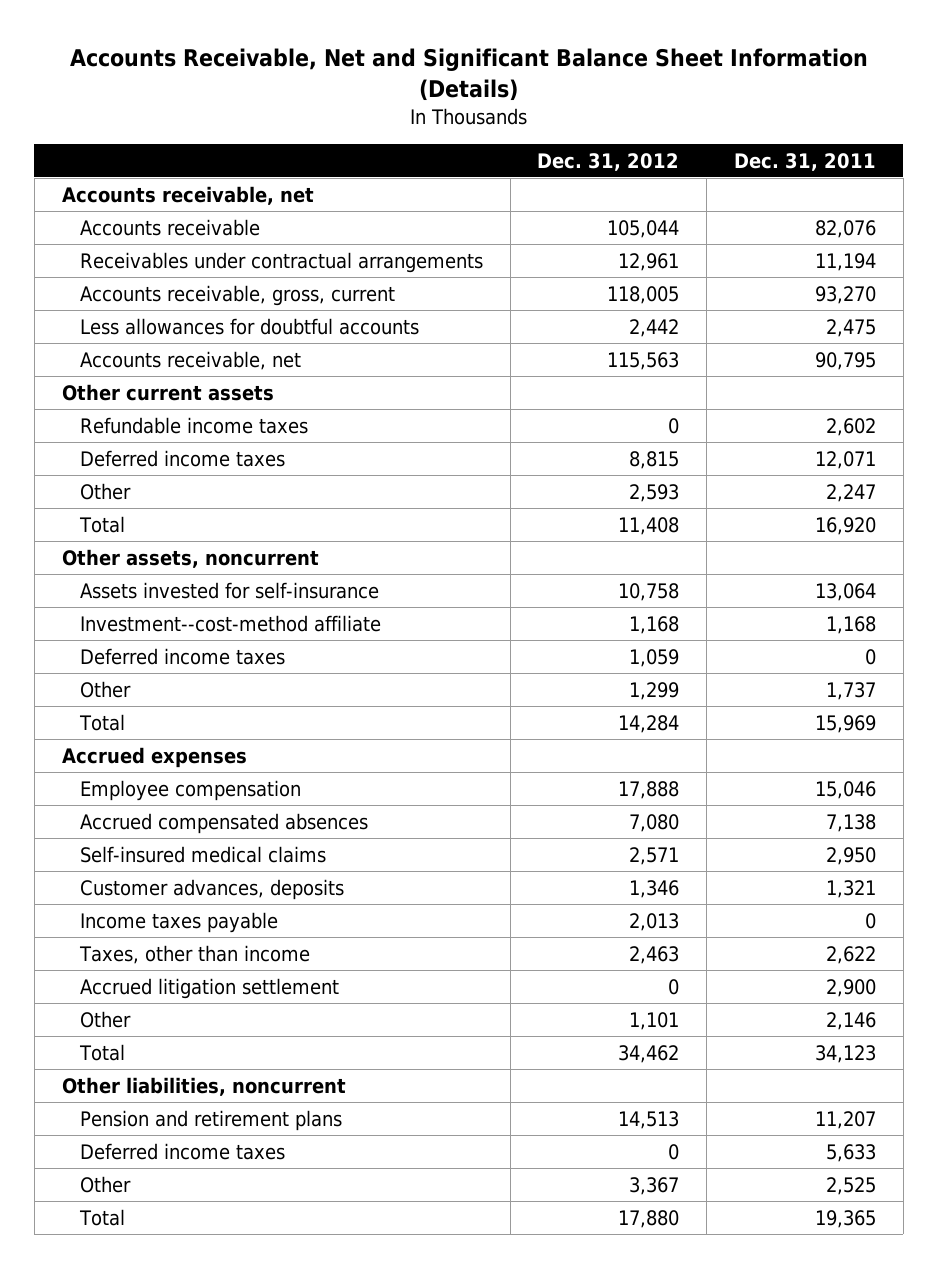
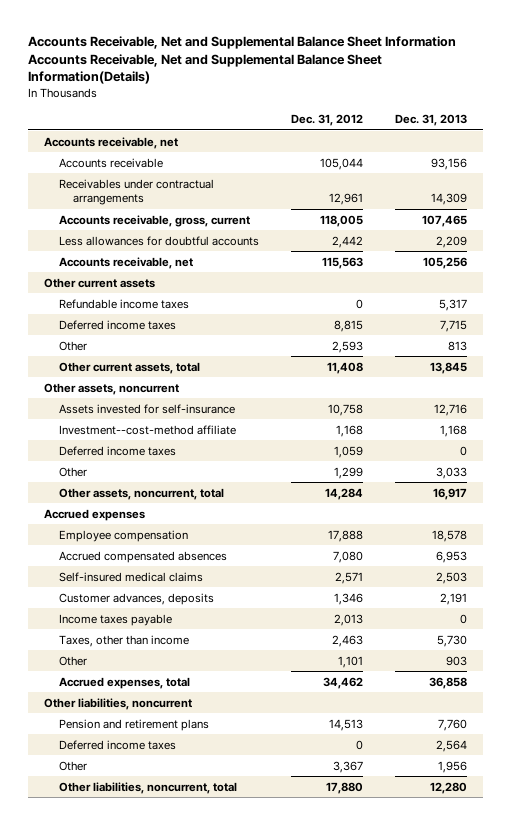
- Accounts Receivable, Net and Significant Balance Sheet Information (Details)
+ Accounts Receivable, Net and Supplemental Balance Sheet Information Accounts Receivable, Net and Supplemental Balance Sheet Information(Details)
- | Dec. 31, 2012 | Dec. 31, 2011
+ | Dec. 31, 2012 | Dec. 31, 2013
- Total | 11,408 | 16,920
+ Other current assets, total | 11,408 | 13,845
- Total | 14,284 | 15,969
+ Other assets, noncurrent, total | 14,284 | 16,917
- Accrued litigation settlement | 0 | 2,900
- Total | 34,462 | 34,123
+ Accrued expenses, total | 34,462 | 36,858
- Total | 17,880 | 19,365
+ Other liabilities, noncurrent, total | 17,880 | 12,280

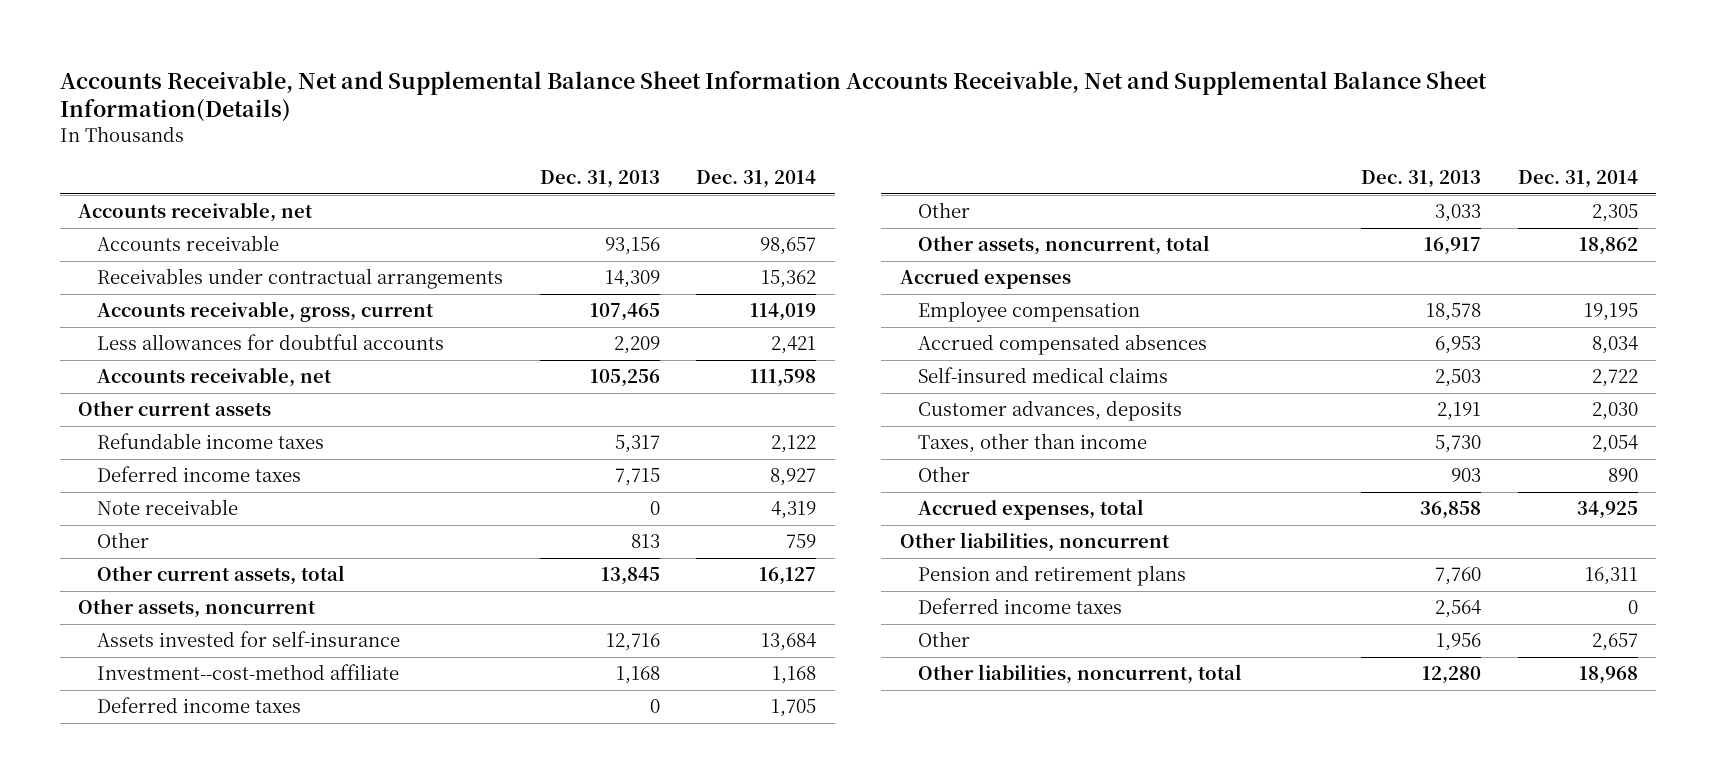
- | Dec. 31, 2012 | Dec. 31, 2013
+ | Dec. 31, 2013 | Dec. 31, 2014
+ Note receivable | 0 | 4,319
- Income taxes payable | 2,013 | 0

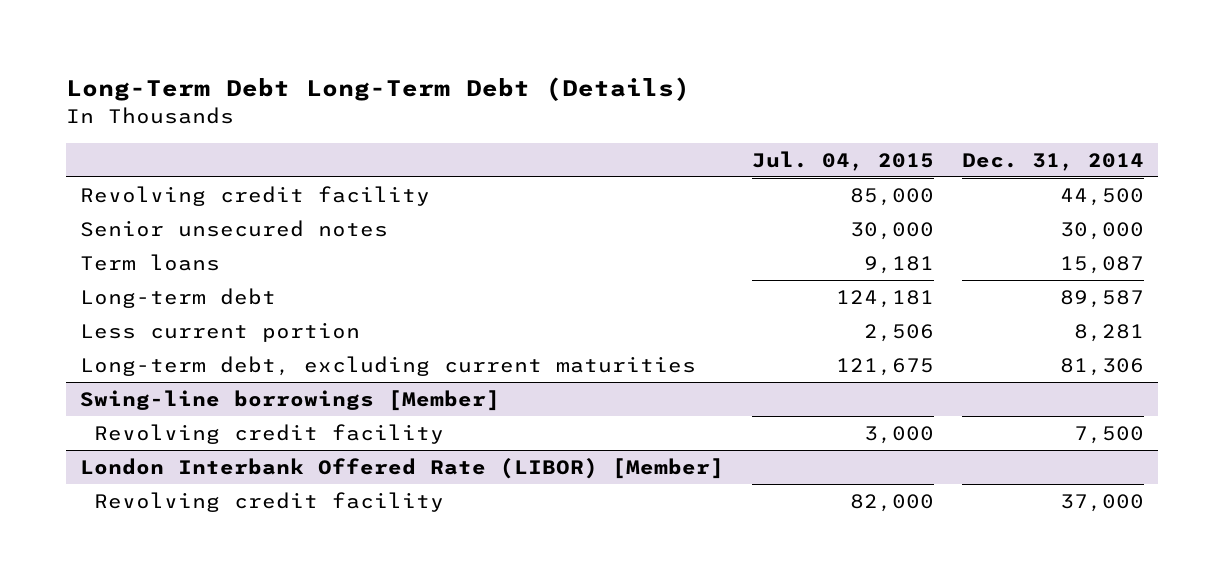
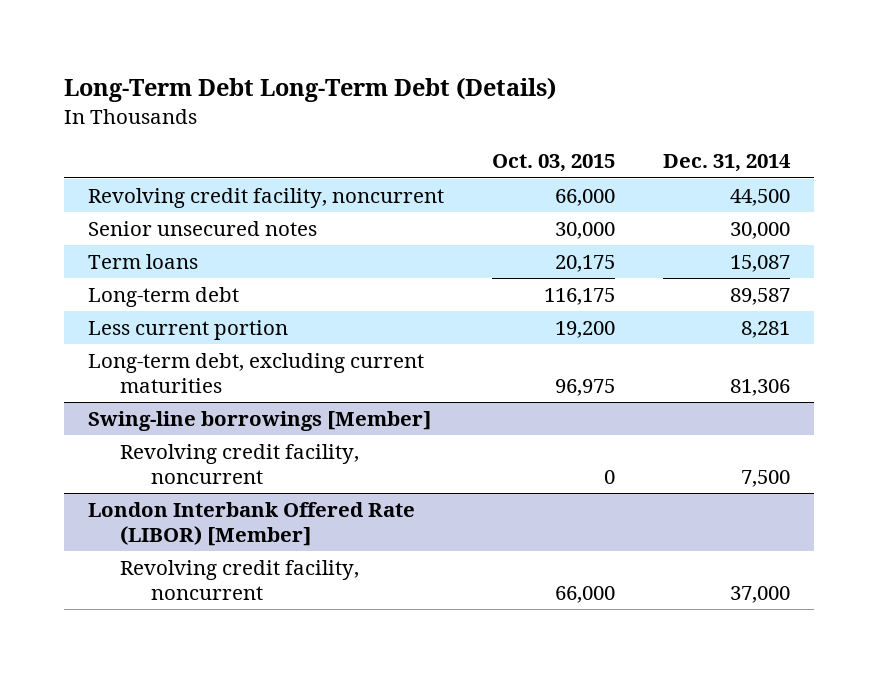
- | Jul. 04, 2015 | Dec. 31, 2014
+ | Oct. 03, 2015 | Dec. 31, 2014
- Revolving credit facility | 85,000 | 44,500
+ Revolving credit facility, noncurrent | 66,000 | 44,500
@ Swing-line borrowings [Member]
- Revolving credit facility | 3,000 | 7,500
+ Revolving credit facility, noncurrent | 0 | 7,500
@ London Interbank Offered Rate (LIBOR) [Member]
- Revolving credit facility | 82,000 | 37,000
+ Revolving credit facility, noncurrent | 66,000 | 37,000

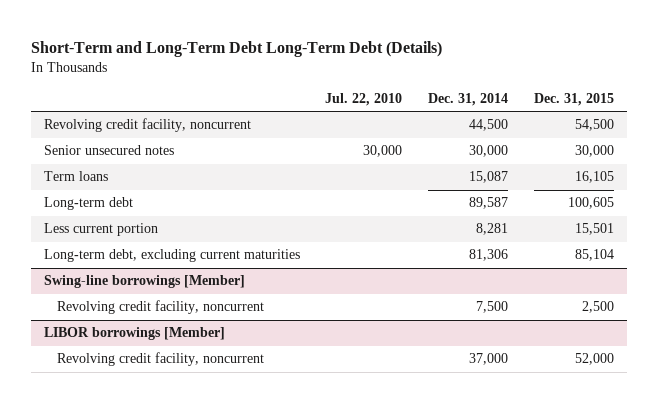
- Long-Term Debt Long-Term Debt (Details)
+ Short-Term and Long-Term Debt Long-Term Debt (Details)
- | Oct. 03, 2015 | Dec. 31, 2014
+ | Jul. 22, 2010 | Dec. 31, 2014 | Dec. 31, 2015
- London Interbank Offered Rate (LIBOR) [Member]
+ LIBOR borrowings [Member]

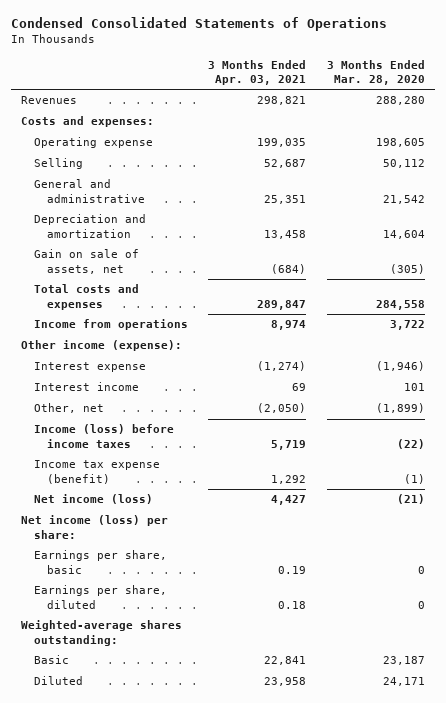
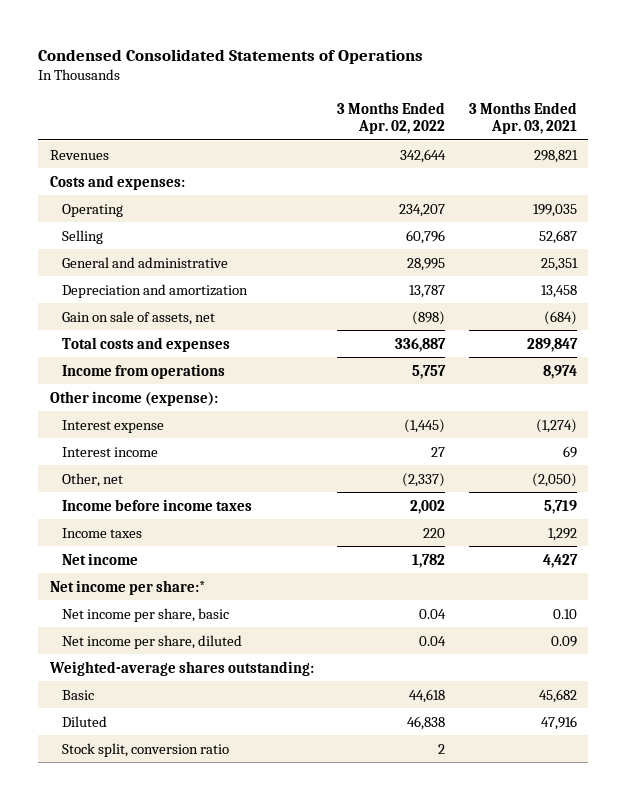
- | 3 Months Ended Apr. 03, 2021 | 3 Months Ended Mar. 28, 2020
+ | 3 Months Ended Apr. 02, 2022 | 3 Months Ended Apr. 03, 2021
- Operating expense | 199,035 | 198,605
+ Operating | 234,207 | 199,035
- Income (loss) before income taxes | 5,719 | (22)
- Income tax expense (benefit) | 1,292 | (1)
- Net income (loss) | 4,427 | (21)
- Net income (loss) per share:
- Earnings per share, basic | 0.19 | 0
- Earnings per share, diluted | 0.18 | 0
+ Income before income taxes | 2,002 | 5,719
+ Income taxes | 220 | 1,292
+ Net income | 1,782 | 4,427
+ Net income per share:*
+ Net income per share, basic | 0.04 | 0.10
+ Net income per share, diluted | 0.04 | 0.09
- Basic | 22,841 | 23,187
- Diluted | 23,958 | 24,171
+ Basic | 44,618 | 45,682
+ Diluted | 46,838 | 47,916
+ Stock split, conversion ratio | 2 |

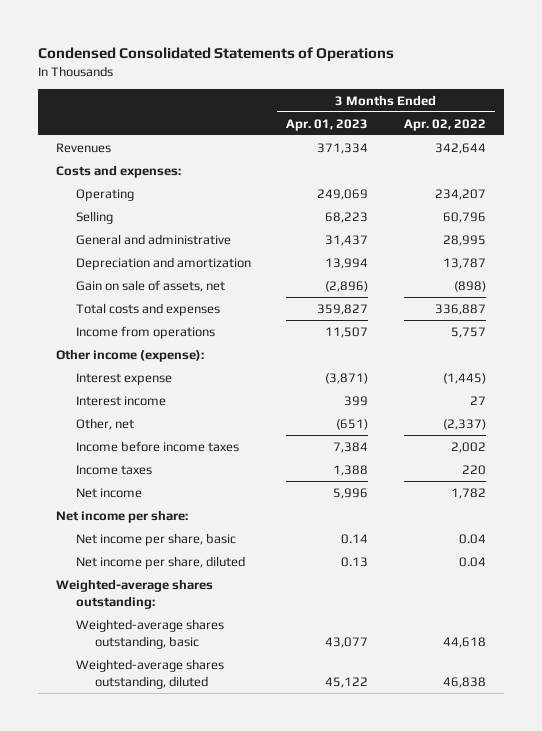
- | 3 Months Ended Apr. 02, 2022 | 3 Months Ended Apr. 03, 2021
+ | 3 Months Ended Apr. 01, 2023 | 3 Months Ended Apr. 02, 2022
- Net income per share:*
+ Net income per share:
- Basic | 44,618 | 45,682
- Diluted | 46,838 | 47,916
- Stock split, conversion ratio | 2 |
+ Weighted-average shares outstanding, basic | 43,077 | 44,618
+ Weighted-average shares outstanding, diluted | 45,122 | 46,838

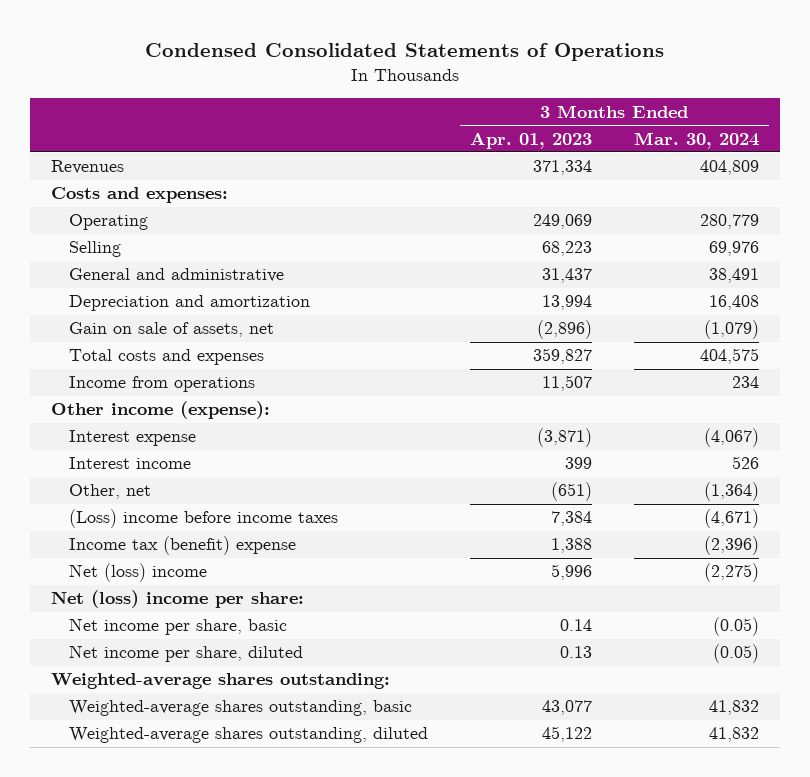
- | 3 Months Ended Apr. 01, 2023 | 3 Months Ended Apr. 02, 2022
+ | 3 Months Ended Apr. 01, 2023 | 3 Months Ended Mar. 30, 2024
- Income before income taxes | 7,384 | 2,002
- Income taxes | 1,388 | 220
- Net income | 5,996 | 1,782
- Net income per share:
+ (Loss) income before income taxes | 7,384 | (4,671)
+ Income tax (benefit) expense | 1,388 | (2,396)
+ Net (loss) income | 5,996 | (2,275)
+ Net (loss) income per share:

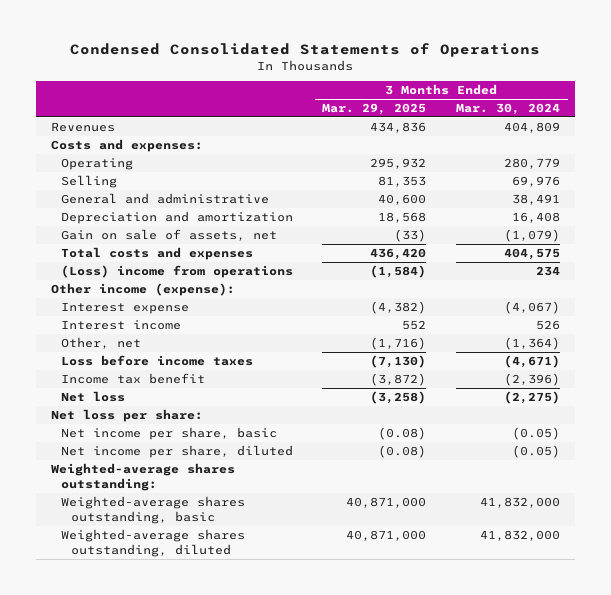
- | 3 Months Ended Apr. 01, 2023 | 3 Months Ended Mar. 30, 2024
+ | 3 Months Ended Mar. 29, 2025 | 3 Months Ended Mar. 30, 2024
- Income from operations | 11,507 | 234
+ (Loss) income from operations | (1,584) | 234
- (Loss) income before income taxes | 7,384 | (4,671)
- Income tax (benefit) expense | 1,388 | (2,396)
- Net (loss) income | 5,996 | (2,275)
- Net (loss) income per share:
+ Loss before income taxes | (7,130) | (4,671)
+ Income tax benefit | (3,872) | (2,396)
+ Net loss | (3,258) | (2,275)
+ Net loss per share:
- Weighted-average shares outstanding, basic | 43,077 | 41,832
- Weighted-average shares outstanding, diluted | 45,122 | 41,832
+ Weighted-average shares outstanding, basic | 40,871,000 | 41,832,000
+ Weighted-average shares outstanding, diluted | 40,871,000 | 41,832,000

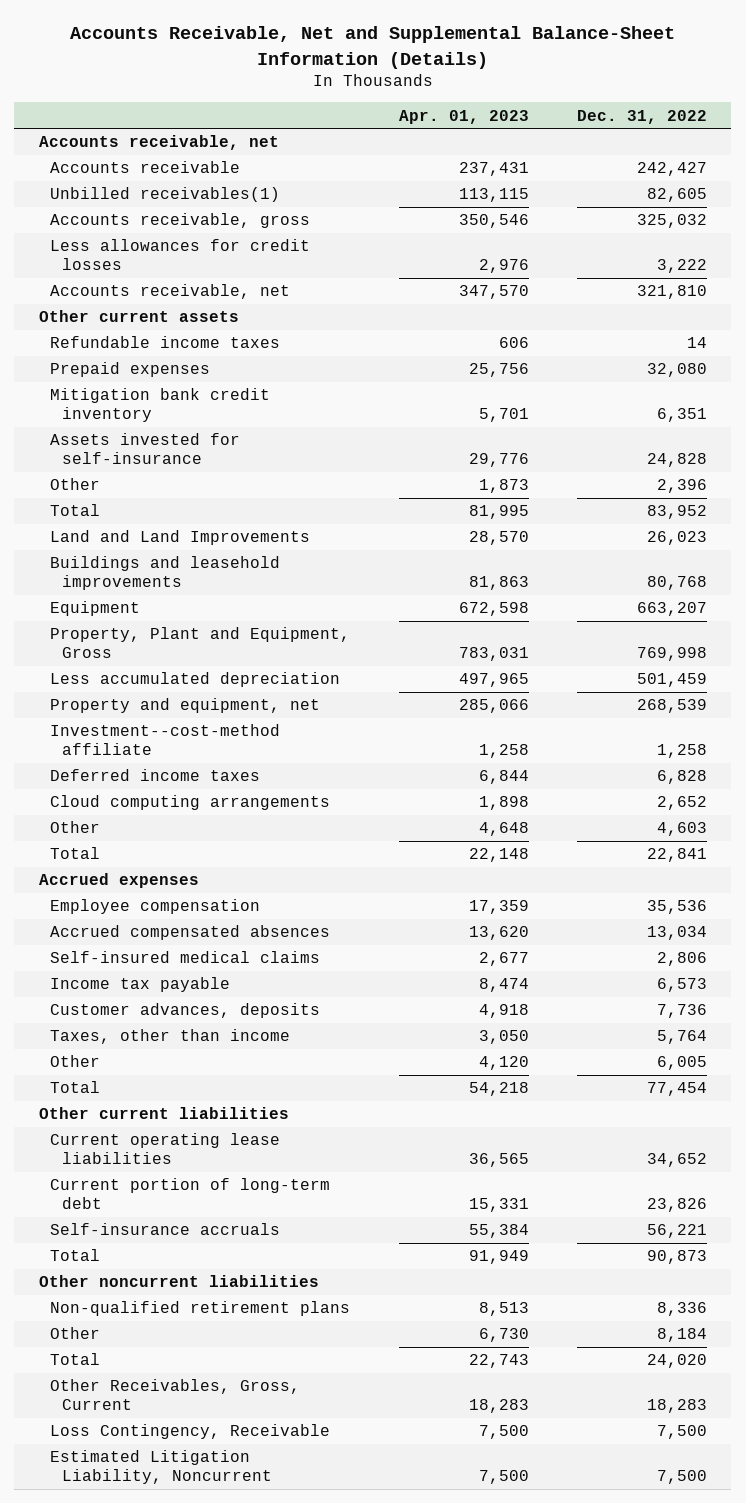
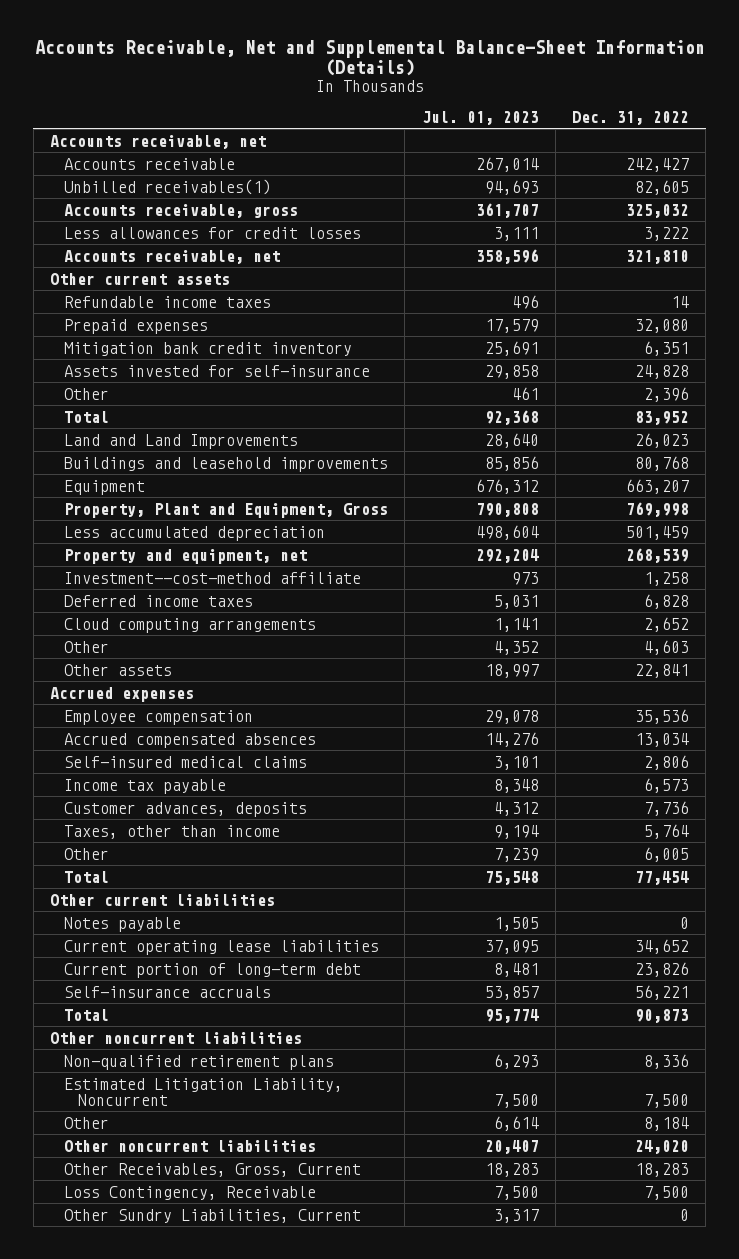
- | Apr. 01, 2023 | Dec. 31, 2022
+ | Jul. 01, 2023 | Dec. 31, 2022
- Total | 22,148 | 22,841
+ Other assets | 18,997 | 22,841
+ Notes payable | 1,505 | 0
moved up: Estimated Litigation Liability, Noncurrent | 7,500 | 7,500
- Total | 22,743 | 24,020
+ Other noncurrent liabilities | 20,407 | 24,020
+ Other Sundry Liabilities, Current | 3,317 | 0

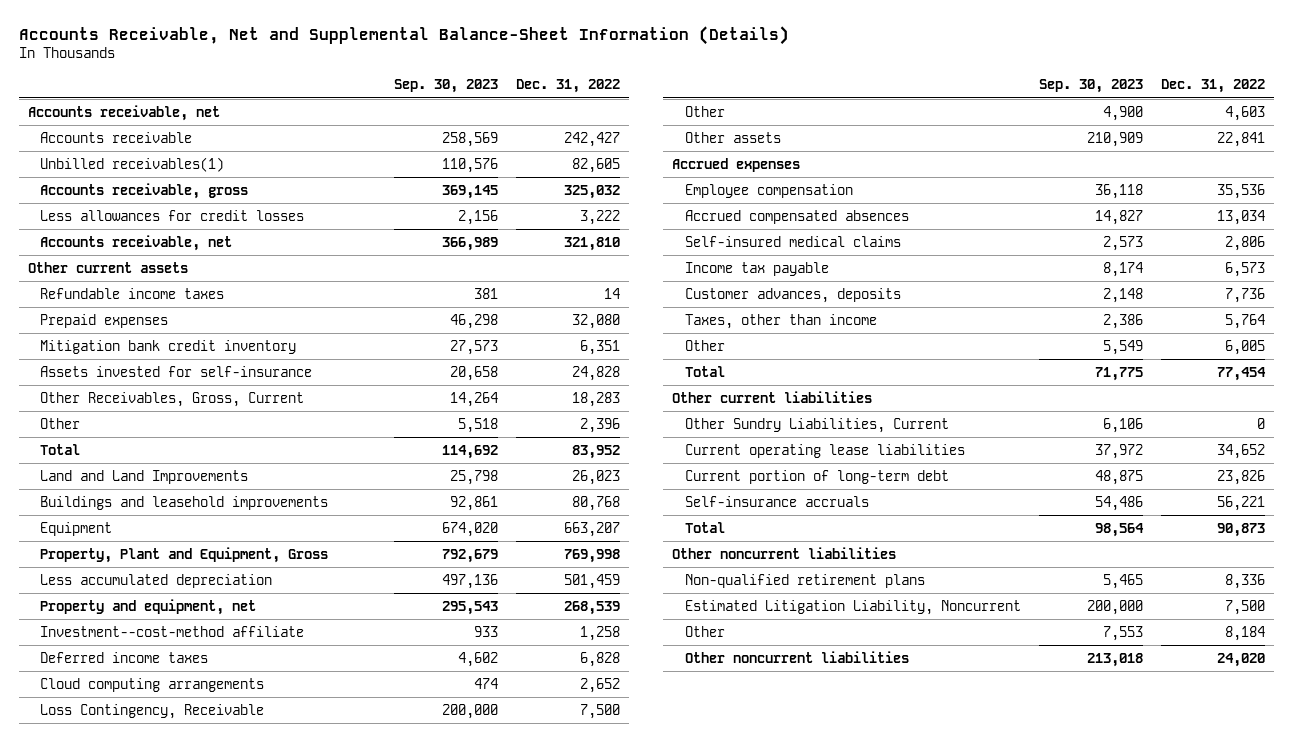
- | Jul. 01, 2023 | Dec. 31, 2022
+ | Sep. 30, 2023 | Dec. 31, 2022
moved up: Other Receivables, Gross, Current | 14,264 | 18,283
moved up: Loss Contingency, Receivable | 200,000 | 7,500
- Notes payable | 1,505 | 0
moved up: Other Sundry Liabilities, Current | 6,106 | 0

